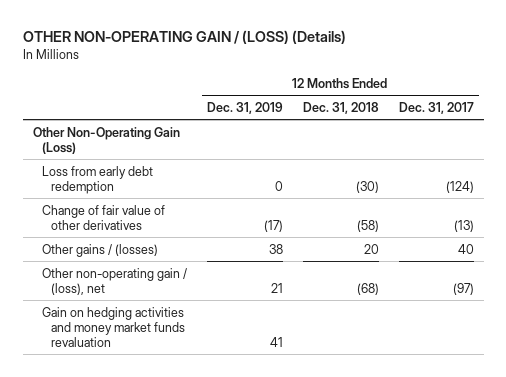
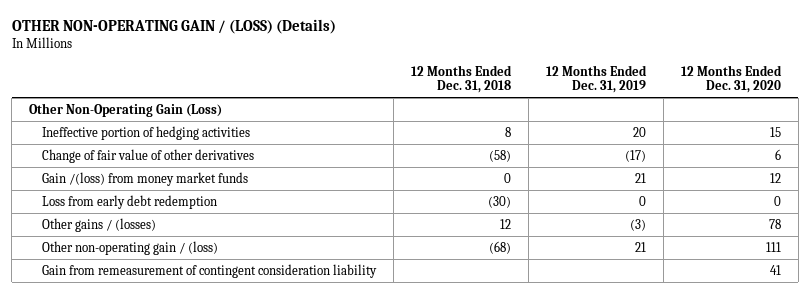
- | 12 Months Ended Dec. 31, 2019 | 12 Months Ended Dec. 31, 2018 | 12 Months Ended Dec. 31, 2017
+ | 12 Months Ended Dec. 31, 2018 | 12 Months Ended Dec. 31, 2019 | 12 Months Ended Dec. 31, 2020
+ Ineffective portion of hedging activities | 8 | 20 | 15
- Other gains / (losses) | 38 | 20 | 40
- Other non-operating gain / (loss), net | 21 | (68) | (97)
- Gain on hedging activities and money market funds revaluation | 41 | |
+ Gain /(loss) from money market funds | 0 | 21 | 12
moved down: Loss from early debt redemption | (30) | 0 | 0
+ Other gains / (losses) | 12 | (3) | 78
+ Other non-operating gain / (loss) | (68) | 21 | 111
+ Gain from remeasurement of contingent consideration liability | | | 41

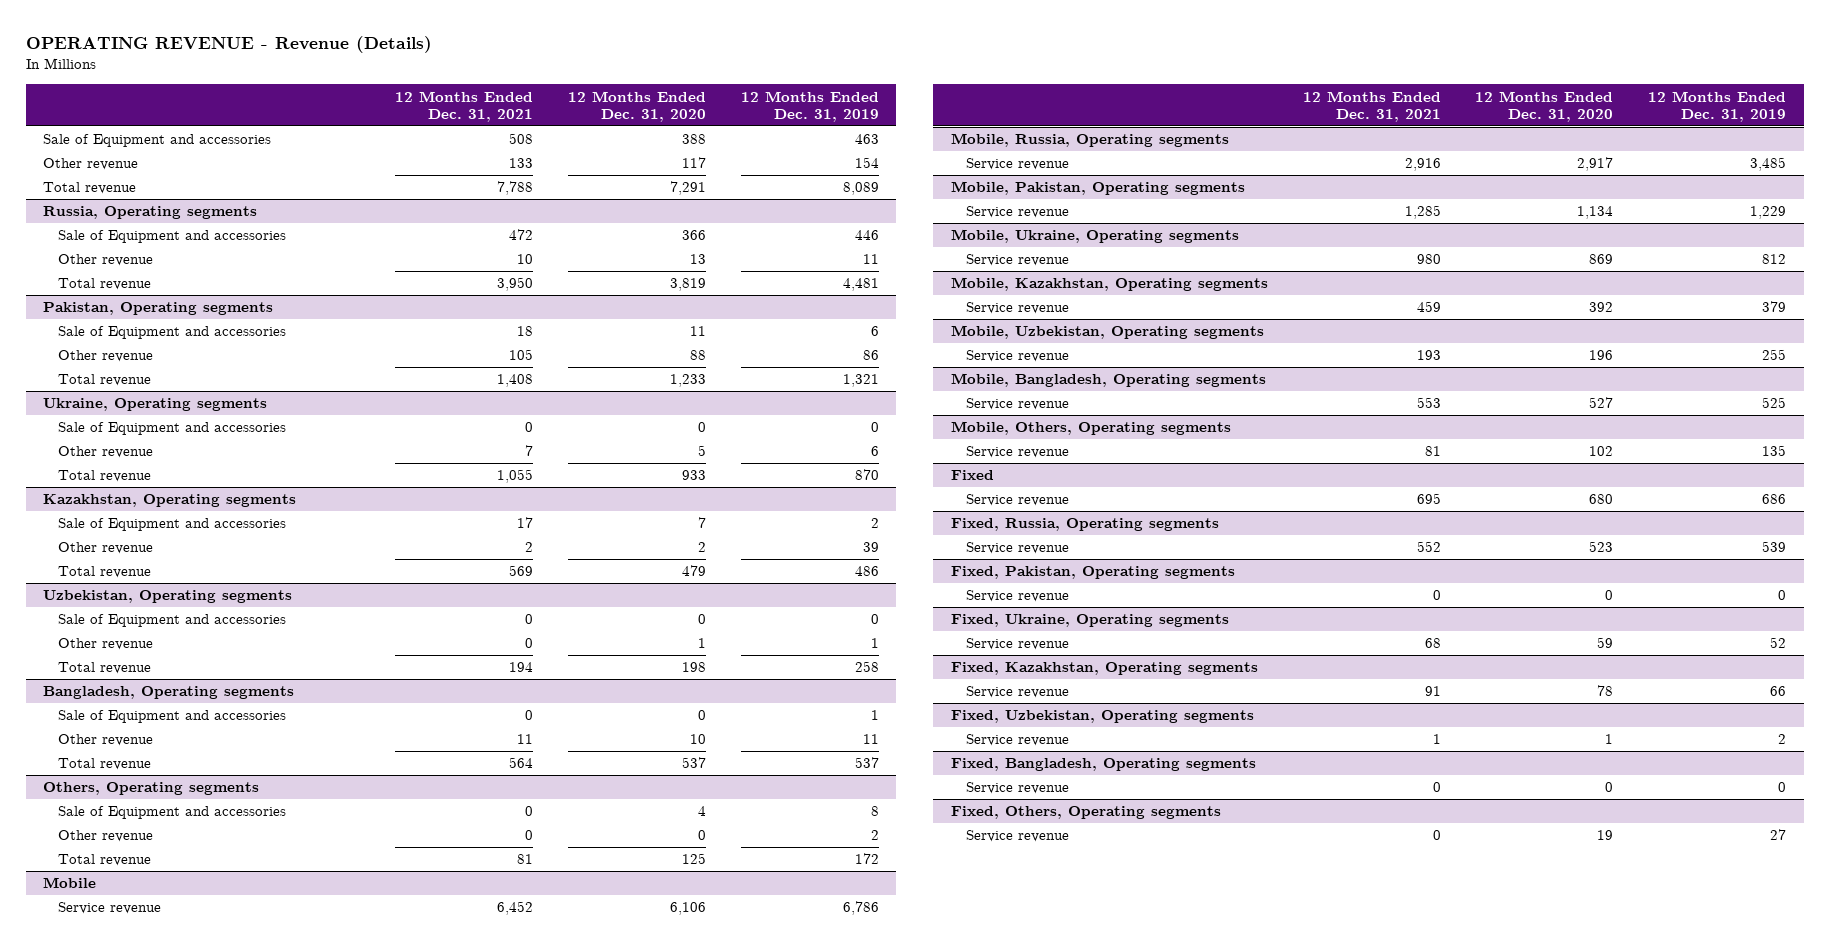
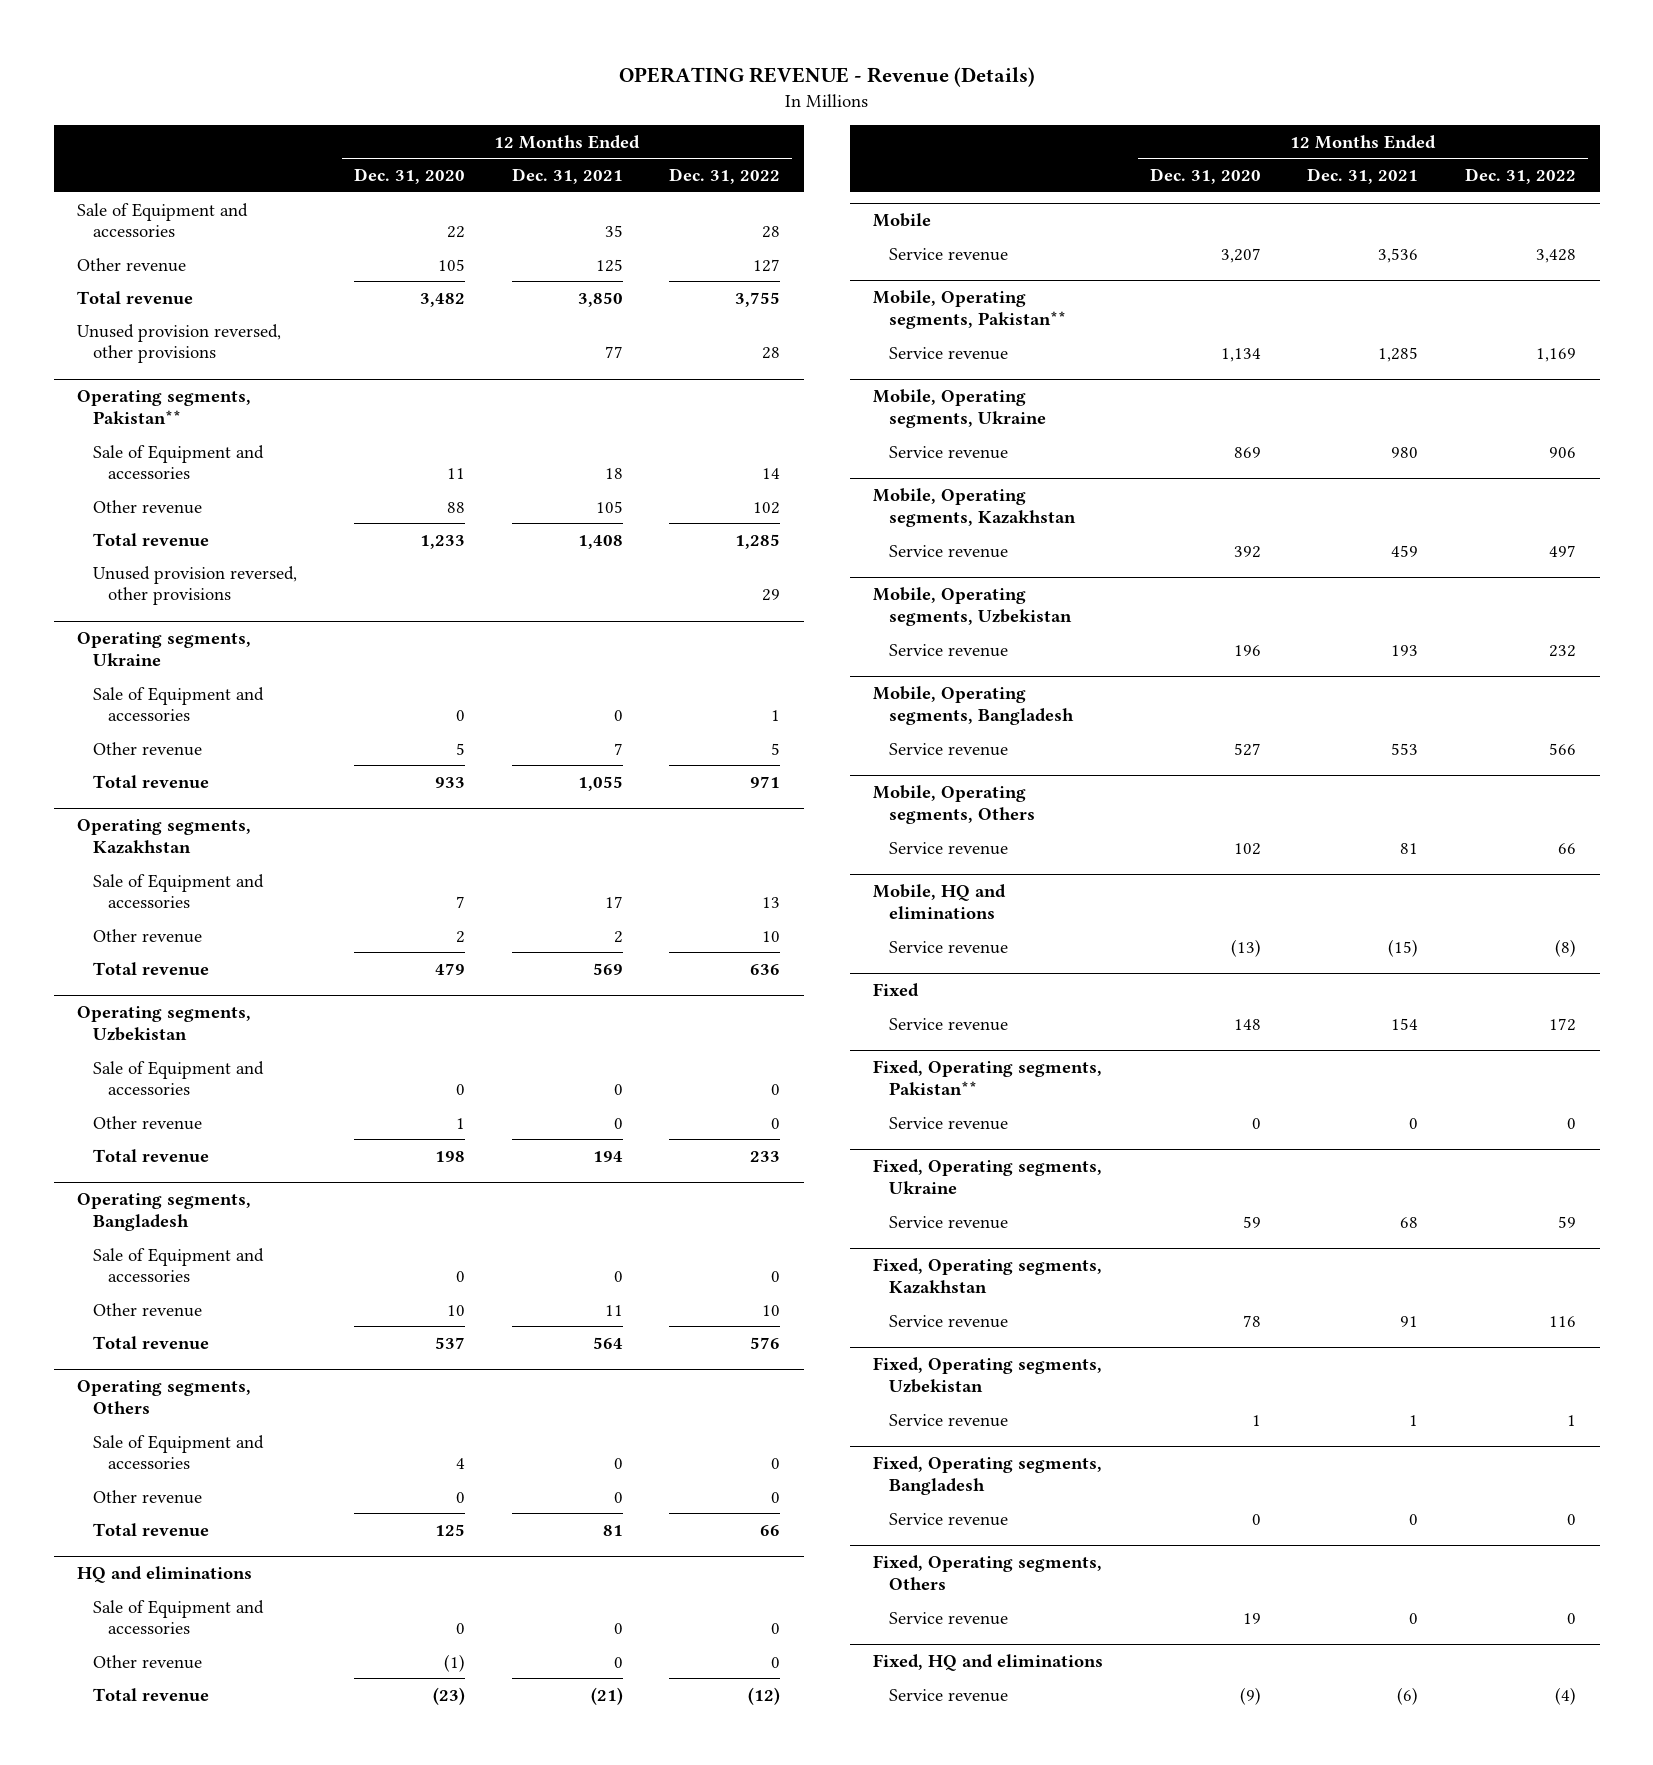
- | 12 Months Ended Dec. 31, 2021 | 12 Months Ended Dec. 31, 2020 | 12 Months Ended Dec. 31, 2019
+ | 12 Months Ended Dec. 31, 2020 | 12 Months Ended Dec. 31, 2021 | 12 Months Ended Dec. 31, 2022
- Sale of Equipment and accessories | 508 | 388 | 463
- Other revenue | 133 | 117 | 154
- Total revenue | 7,788 | 7,291 | 8,089
- Russia, Operating segments
- Sale of Equipment and accessories | 472 | 366 | 446
- Other revenue | 10 | 13 | 11
- Total revenue | 3,950 | 3,819 | 4,481
- Pakistan, Operating segments
+ Sale of Equipment and accessories | 22 | 35 | 28
+ Other revenue | 105 | 125 | 127
+ Total revenue | 3,482 | 3,850 | 3,755
+ Unused provision reversed, other provisions | | 77 | 28
+ Operating segments, Pakistan**
- Ukraine, Operating segments
+ Unused provision reversed, other provisions | | | 29
+ Operating segments, Ukraine
- Kazakhstan, Operating segments
+ Operating segments, Kazakhstan
- Uzbekistan, Operating segments
+ Operating segments, Uzbekistan
- Bangladesh, Operating segments
+ Operating segments, Bangladesh
- Others, Operating segments
+ Operating segments, Others
+ HQ and eliminations
+ Sale of Equipment and accessories | 0 | 0 | 0
+ Other revenue | (1) | 0 | 0
+ Total revenue | (23) | (21) | (12)
@ Mobile
- Service revenue | 6,452 | 6,106 | 6,786
- Mobile, Russia, Operating segments
- Service revenue | 2,916 | 2,917 | 3,485
- Mobile, Pakistan, Operating segments
@ Mobile
+ Service revenue | 3,207 | 3,536 | 3,428
+ Mobile, Operating segments, Pakistan**
- Mobile, Ukraine, Operating segments
+ Mobile, Operating segments, Ukraine
- Mobile, Kazakhstan, Operating segments
+ Mobile, Operating segments, Kazakhstan
- Mobile, Uzbekistan, Operating segments
+ Mobile, Operating segments, Uzbekistan
- Mobile, Bangladesh, Operating segments
+ Mobile, Operating segments, Bangladesh
- Mobile, Others, Operating segments
+ Mobile, Operating segments, Others
+ Mobile, HQ and eliminations
+ Service revenue | (13) | (15) | (8)
@ Fixed
- Service revenue | 695 | 680 | 686
- Fixed, Russia, Operating segments
- Service revenue | 552 | 523 | 539
- Fixed, Pakistan, Operating segments
@ Fixed
+ Service revenue | 148 | 154 | 172
+ Fixed, Operating segments, Pakistan**
- Fixed, Ukraine, Operating segments
+ Fixed, Operating segments, Ukraine
- Fixed, Kazakhstan, Operating segments
+ Fixed, Operating segments, Kazakhstan
- Fixed, Uzbekistan, Operating segments
+ Fixed, Operating segments, Uzbekistan
- Fixed, Bangladesh, Operating segments
+ Fixed, Operating segments, Bangladesh
- Fixed, Others, Operating segments
+ Fixed, Operating segments, Others
+ Fixed, HQ and eliminations
+ Service revenue | (9) | (6) | (4)

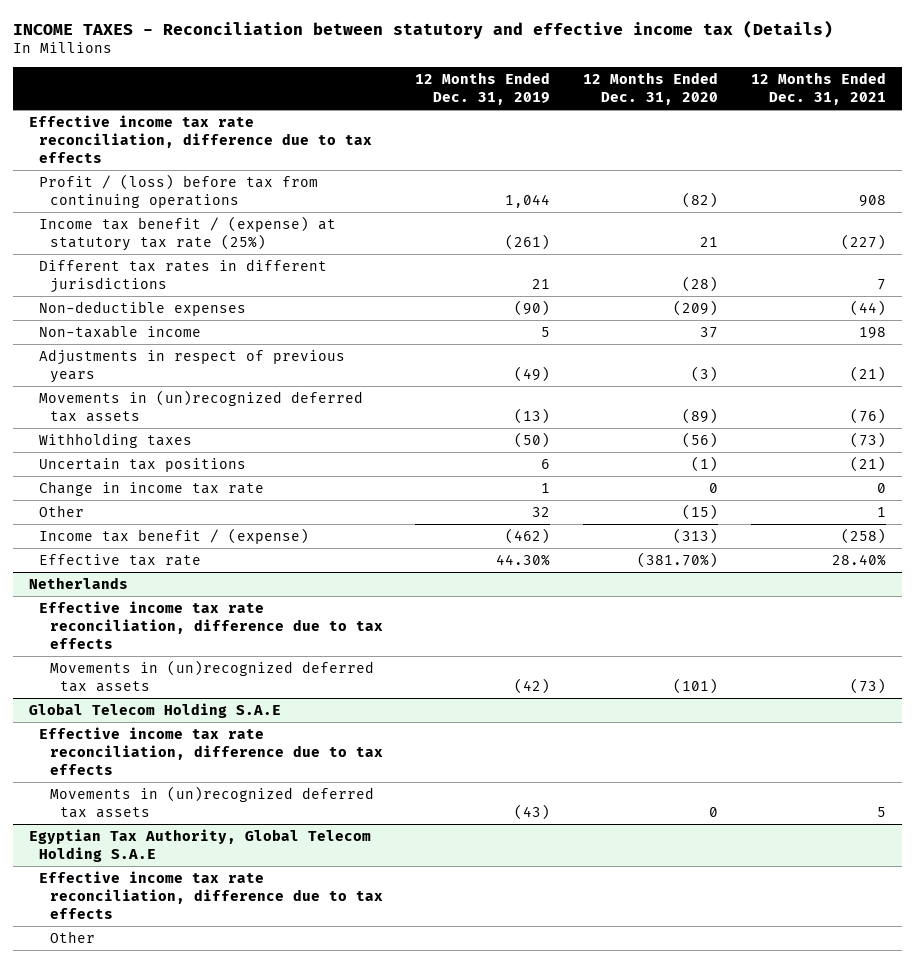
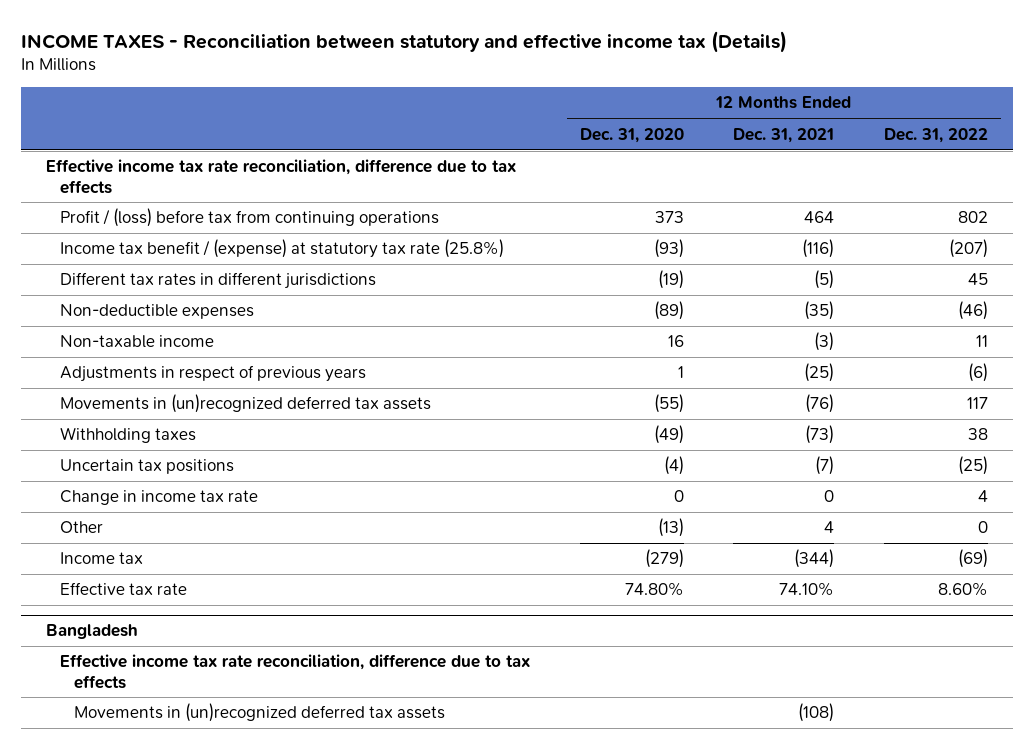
- | 12 Months Ended Dec. 31, 2019 | 12 Months Ended Dec. 31, 2020 | 12 Months Ended Dec. 31, 2021
+ | 12 Months Ended Dec. 31, 2020 | 12 Months Ended Dec. 31, 2021 | 12 Months Ended Dec. 31, 2022
- Profit / (loss) before tax from continuing operations | 1,044 | (82) | 908
- Income tax benefit / (expense) at statutory tax rate (25%) | (261) | 21 | (227)
- Different tax rates in different jurisdictions | 21 | (28) | 7
- Non-deductible expenses | (90) | (209) | (44)
- Non-taxable income | 5 | 37 | 198
- Adjustments in respect of previous years | (49) | (3) | (21)
- Movements in (un)recognized deferred tax assets | (13) | (89) | (76)
- Withholding taxes | (50) | (56) | (73)
- Uncertain tax positions | 6 | (1) | (21)
+ Profit / (loss) before tax from continuing operations | 373 | 464 | 802
+ Income tax benefit / (expense) at statutory tax rate (25.8%) | (93) | (116) | (207)
+ Different tax rates in different jurisdictions | (19) | (5) | 45
+ Non-deductible expenses | (89) | (35) | (46)
+ Non-taxable income | 16 | (3) | 11
+ Adjustments in respect of previous years | 1 | (25) | (6)
+ Movements in (un)recognized deferred tax assets | (55) | (76) | 117
+ Withholding taxes | (49) | (73) | 38
+ Uncertain tax positions | (4) | (7) | (25)
- Other | 32 | (15) | 1
- Income tax benefit / (expense) | (462) | (313) | (258)
- Effective tax rate | 44.30% | (381.70%) | 28.40%
- Netherlands
- Effective income tax rate reconciliation, difference due to tax effects
- Movements in (un)recognized deferred tax assets | (42) | (101) | (73)
- Global Telecom Holding S.A.E
- Effective income tax rate reconciliation, difference due to tax effects
- Movements in (un)recognized deferred tax assets | (43) | 0 | 5
- Egyptian Tax Authority, Global Telecom Holding S.A.E
+ Other | (13) | 4 | 0
+ Income tax | (279) | (344) | (69)
+ Effective tax rate | 74.80% | 74.10% | 8.60%
+ Bangladesh
- Other
+ Movements in (un)recognized deferred tax assets | | (108) |

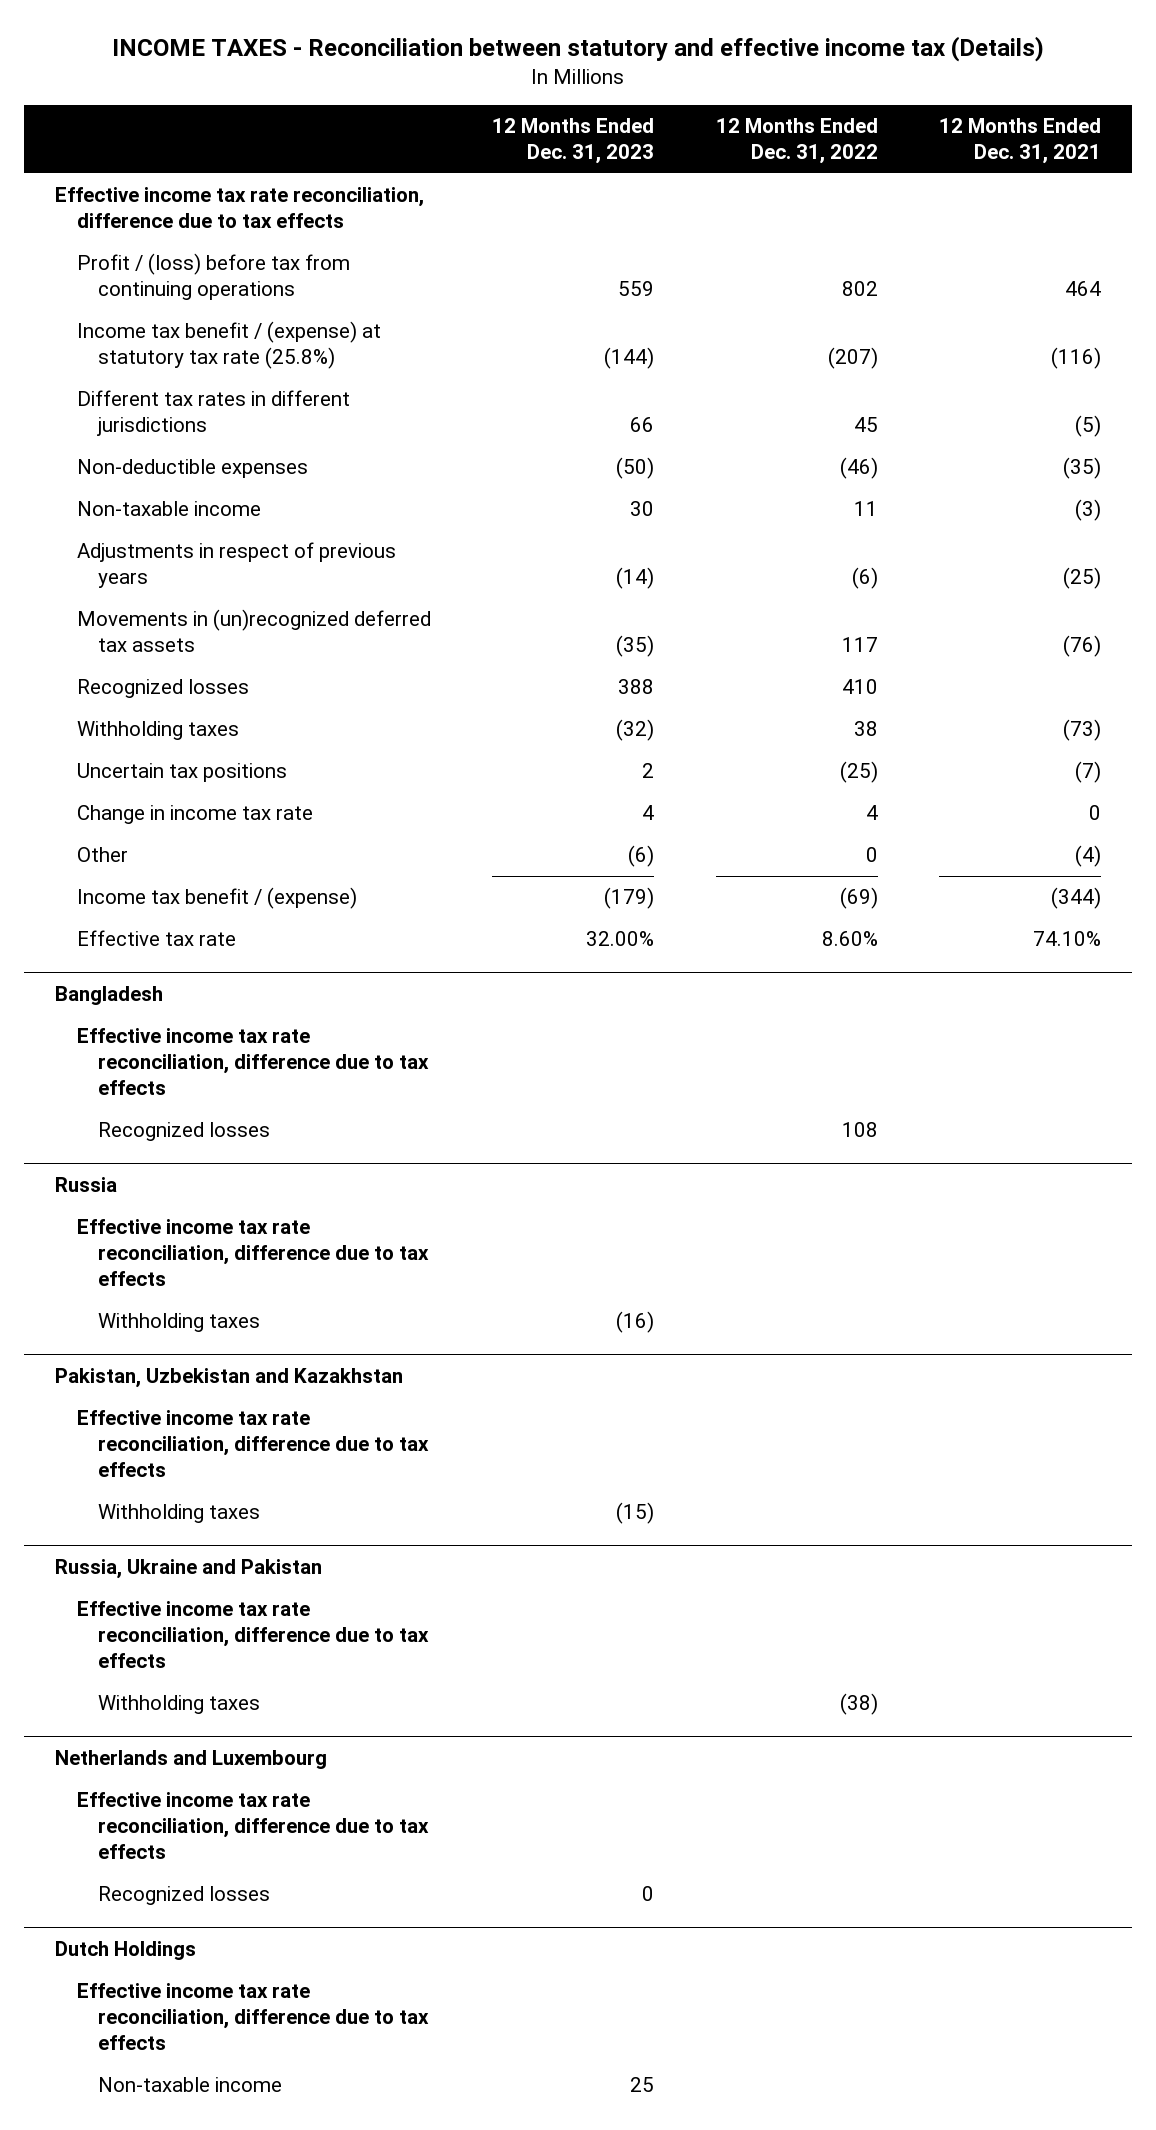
- | 12 Months Ended Dec. 31, 2020 | 12 Months Ended Dec. 31, 2021 | 12 Months Ended Dec. 31, 2022
+ | 12 Months Ended Dec. 31, 2023 | 12 Months Ended Dec. 31, 2022 | 12 Months Ended Dec. 31, 2021
+ Recognized losses | 388 | 410 |
- Other | (13) | 4 | 0
- Income tax | (279) | (344) | (69)
+ Other | (6) | 0 | (4)
+ Income tax benefit / (expense) | (179) | (69) | (344)
@ Bangladesh
- Movements in (un)recognized deferred tax assets | | (108) |
+ Recognized losses | | 108 |
+ Russia
+ Effective income tax rate reconciliation, difference due to tax effects
+ Withholding taxes | (16) | |
+ Pakistan, Uzbekistan and Kazakhstan
+ Effective income tax rate reconciliation, difference due to tax effects
+ Withholding taxes | (15) | |
+ Russia, Ukraine and Pakistan
+ Effective income tax rate reconciliation, difference due to tax effects
+ Withholding taxes | | (38) |
+ Netherlands and Luxembourg
+ Effective income tax rate reconciliation, difference due to tax effects
+ Recognized losses | 0 | |
+ Dutch Holdings
+ Effective income tax rate reconciliation, difference due to tax effects
+ Non-taxable income | 25 | |

